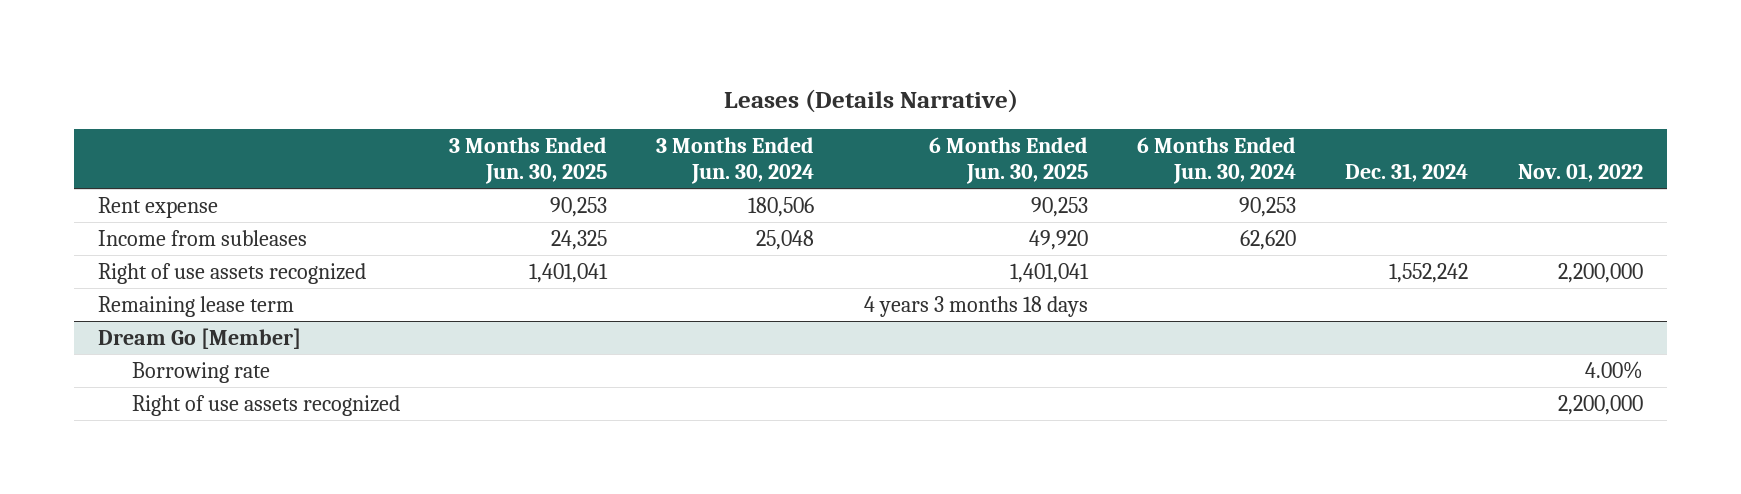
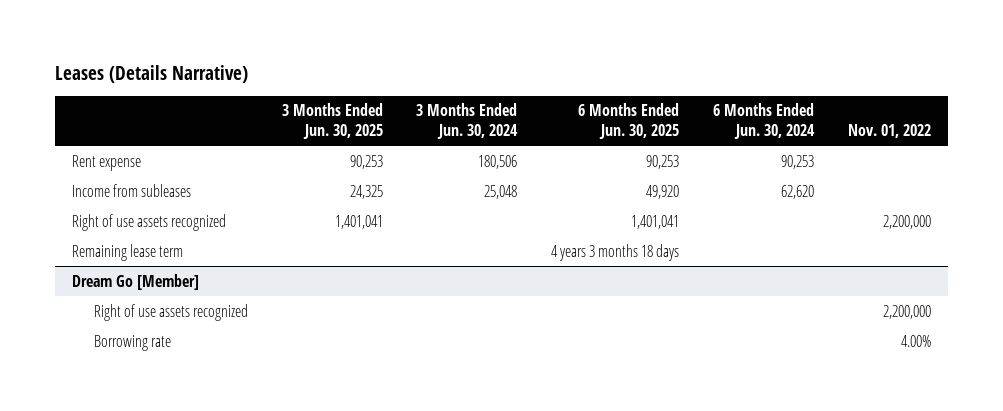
- | 3 Months Ended Jun. 30, 2025 | 3 Months Ended Jun. 30, 2024 | 6 Months Ended Jun. 30, 2025 | 6 Months Ended Jun. 30, 2024 | Dec. 31, 2024 | Nov. 01, 2022
+ | 3 Months Ended Jun. 30, 2025 | 3 Months Ended Jun. 30, 2024 | 6 Months Ended Jun. 30, 2025 | 6 Months Ended Jun. 30, 2024 | Nov. 01, 2022
@ Dream Go [Member]
moved down: Borrowing rate | | | | | 4.00%

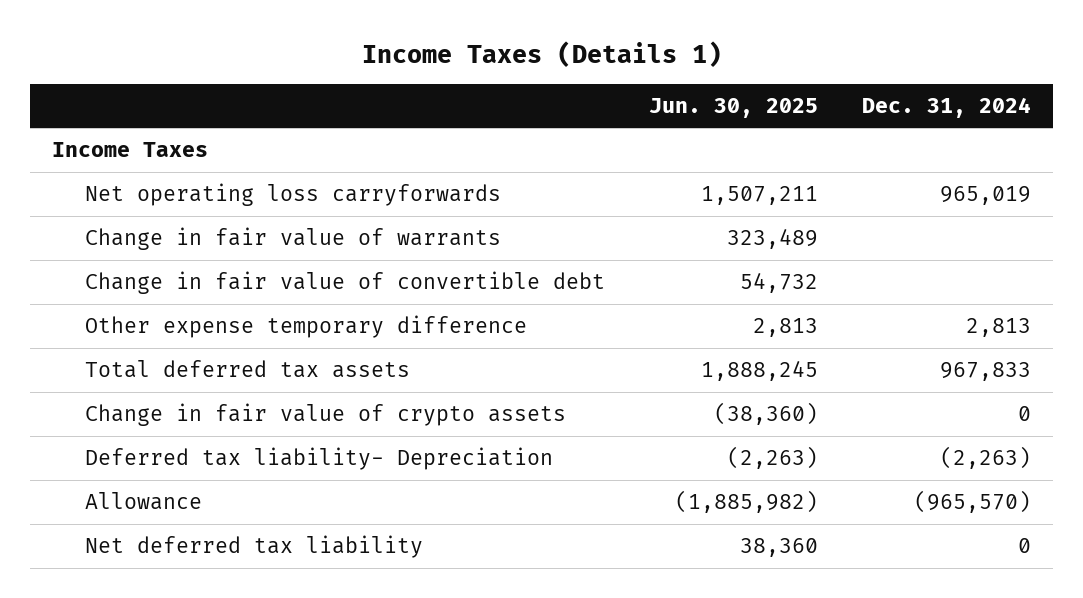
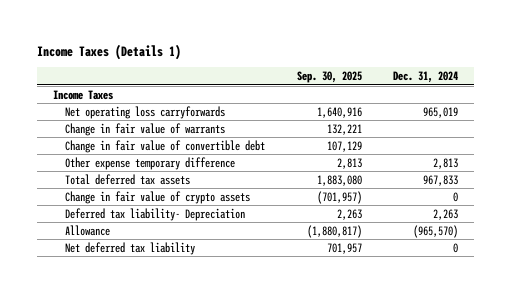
- | Jun. 30, 2025 | Dec. 31, 2024
+ | Sep. 30, 2025 | Dec. 31, 2024
- Deferred tax liability- Depreciation | (2,263) | (2,263)
+ Deferred tax liability- Depreciation | 2,263 | 2,263

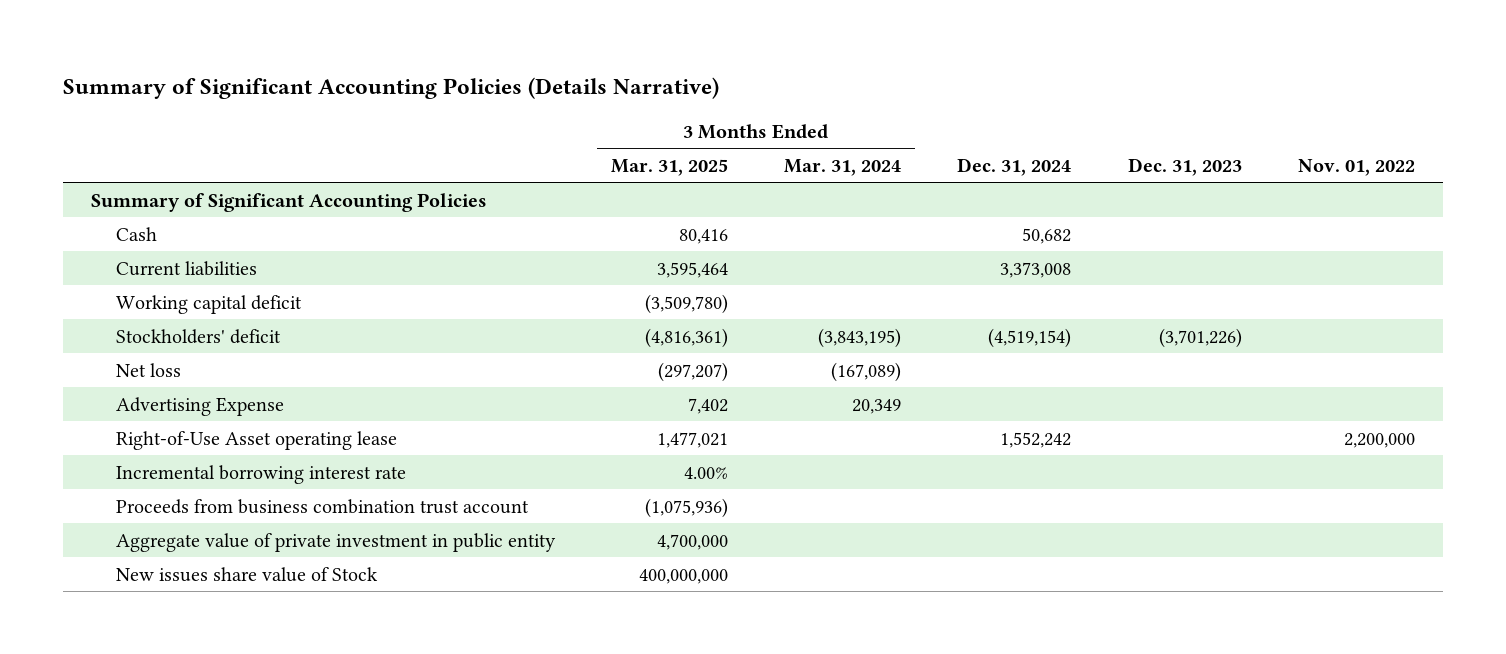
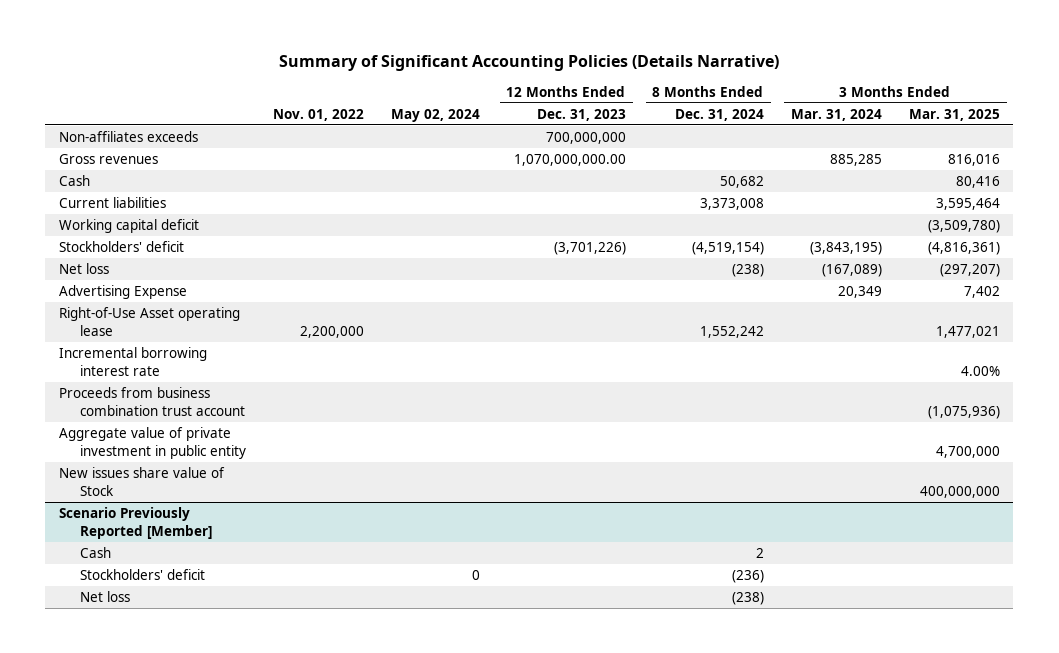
- | 3 Months Ended Mar. 31, 2025 | 3 Months Ended Mar. 31, 2024 | Dec. 31, 2024 | Dec. 31, 2023 | Nov. 01, 2022
+ | Nov. 01, 2022 | May 02, 2024 | 12 Months Ended Dec. 31, 2023 | 8 Months Ended Dec. 31, 2024 | 3 Months Ended Mar. 31, 2024 | 3 Months Ended Mar. 31, 2025
- Summary of Significant Accounting Policies
+ Non-affiliates exceeds | | | 700,000,000 | | |
+ Gross revenues | | | 1,070,000,000.00 | | 885,285 | 816,016
+ Scenario Previously Reported [Member]
+ Cash | | | | 2 | |
+ Stockholders' deficit | | 0 | | (236) | |
+ Net loss | | | | (238) | |

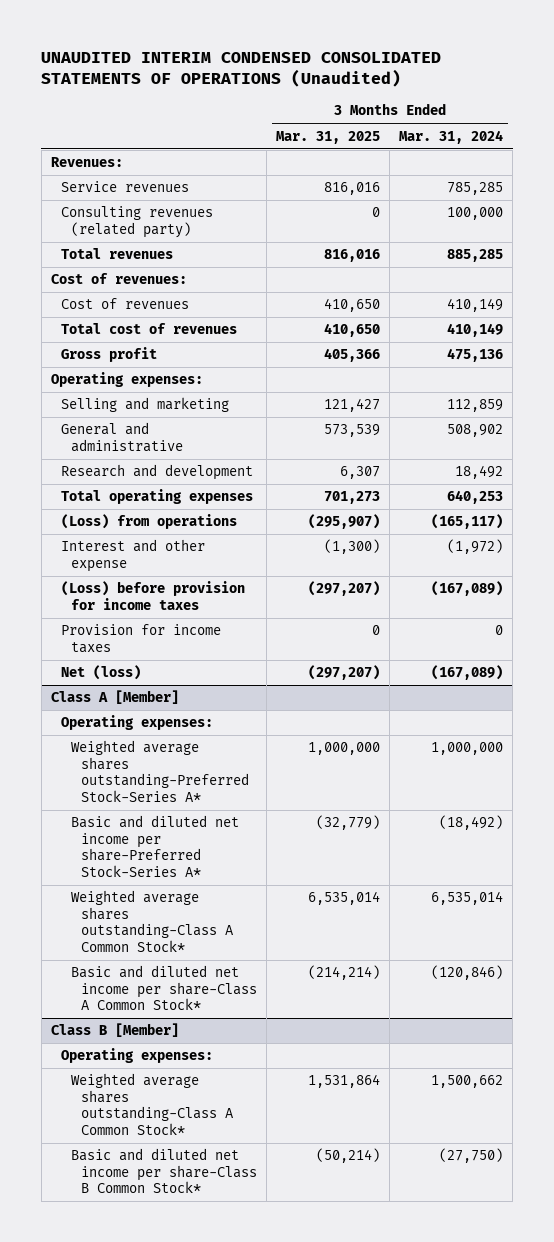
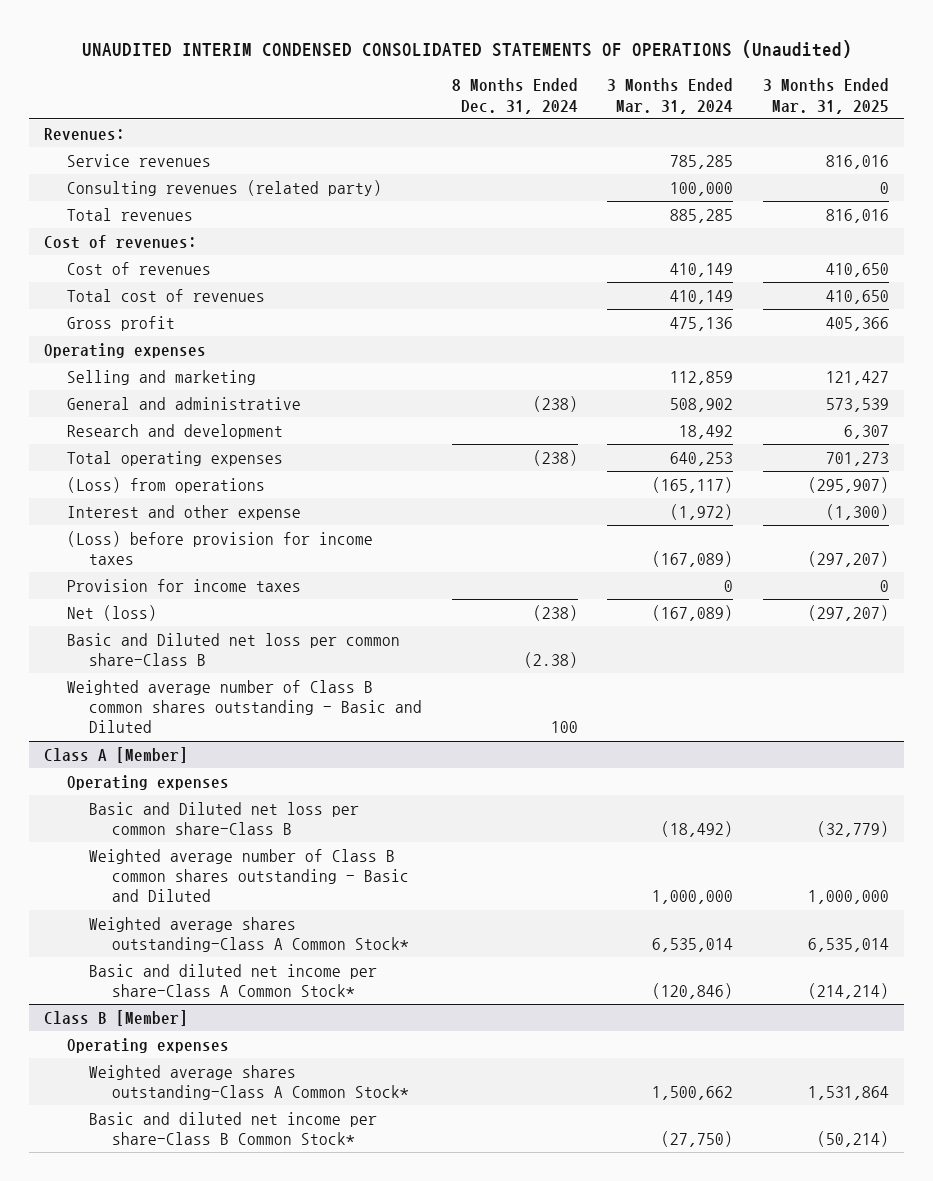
- | 3 Months Ended Mar. 31, 2025 | 3 Months Ended Mar. 31, 2024
+ | 8 Months Ended Dec. 31, 2024 | 3 Months Ended Mar. 31, 2024 | 3 Months Ended Mar. 31, 2025
- Operating expenses:
+ Operating expenses
+ Basic and Diluted net loss per common share-Class B | (2.38) | |
+ Weighted average number of Class B common shares outstanding - Basic and Diluted | 100 | |
@ Class A [Member]
- Operating expenses:
- Weighted average shares outstanding-Preferred Stock-Series A* | 1,000,000 | 1,000,000
- Basic and diluted net income per share-Preferred Stock-Series A* | (32,779) | (18,492)
+ Operating expenses
+ Basic and Diluted net loss per common share-Class B | | (18,492) | (32,779)
+ Weighted average number of Class B common shares outstanding - Basic and Diluted | | 1,000,000 | 1,000,000
@ Class B [Member]
- Operating expenses:
+ Operating expenses

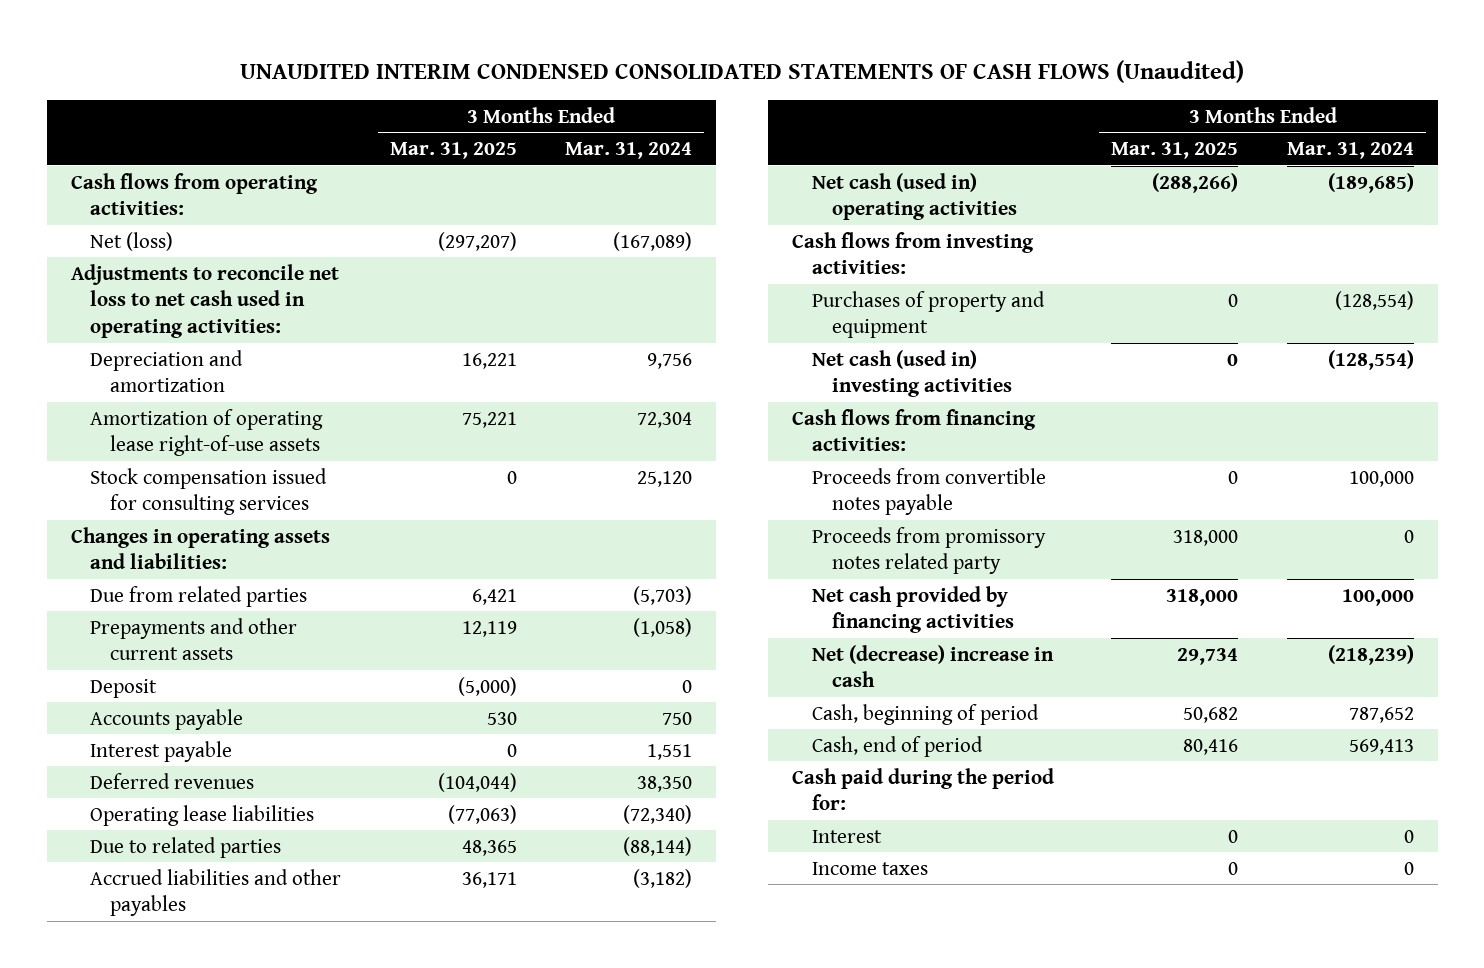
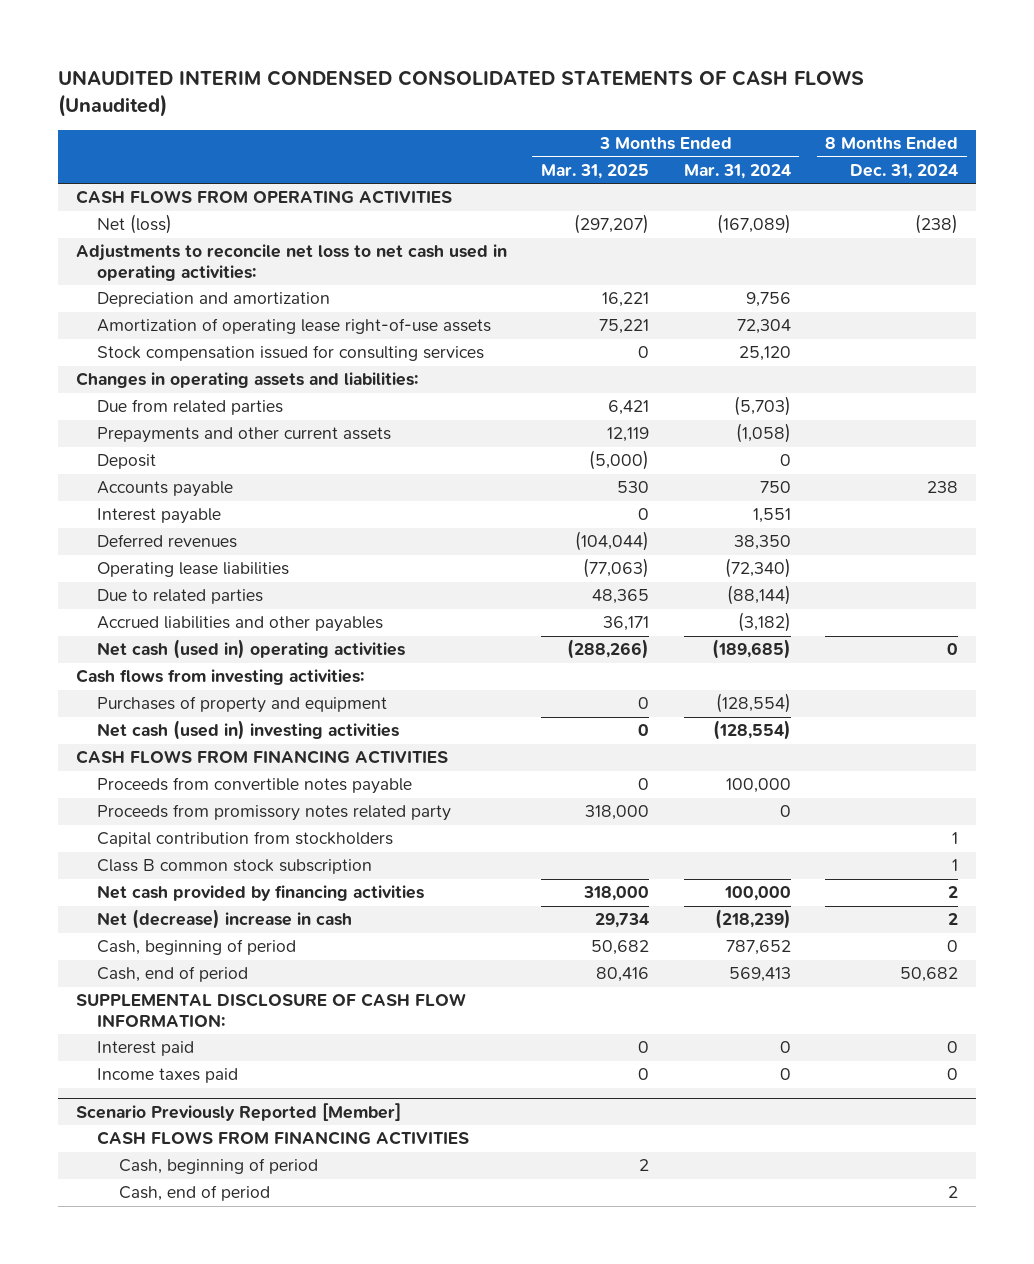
- | 3 Months Ended Mar. 31, 2025 | 3 Months Ended Mar. 31, 2024
+ | 3 Months Ended Mar. 31, 2025 | 3 Months Ended Mar. 31, 2024 | 8 Months Ended Dec. 31, 2024
- Cash flows from operating activities:
+ CASH FLOWS FROM OPERATING ACTIVITIES
- Cash flows from financing activities:
+ CASH FLOWS FROM FINANCING ACTIVITIES
+ Capital contribution from stockholders | | | 1
+ Class B common stock subscription | | | 1
- Cash paid during the period for:
- Interest | 0 | 0
- Income taxes | 0 | 0
+ SUPPLEMENTAL DISCLOSURE OF CASH FLOW INFORMATION:
+ Interest paid | 0 | 0 | 0
+ Income taxes paid | 0 | 0 | 0
+ Scenario Previously Reported [Member]
+ CASH FLOWS FROM FINANCING ACTIVITIES
+ Cash, beginning of period | 2 | |
+ Cash, end of period | | | 2

